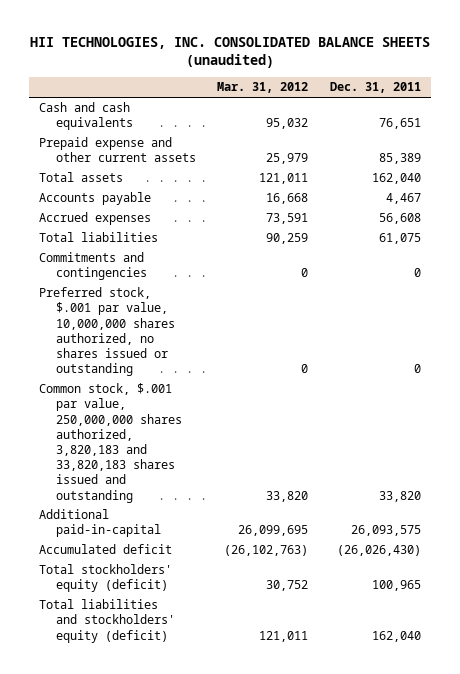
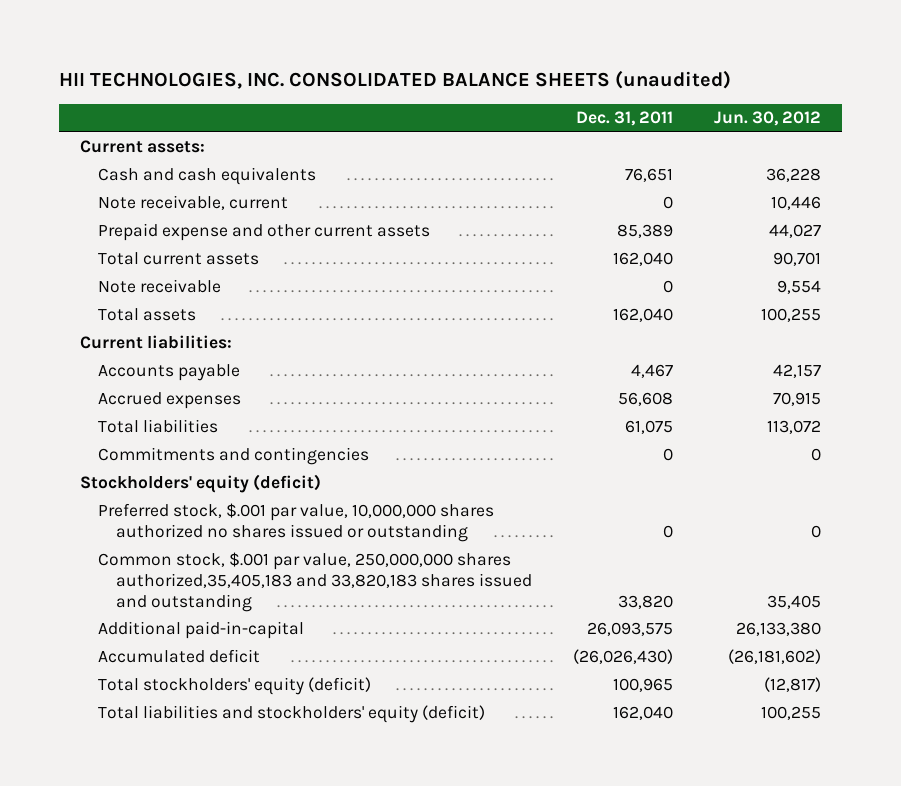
- | Mar. 31, 2012 | Dec. 31, 2011
+ | Dec. 31, 2011 | Jun. 30, 2012
+ Current assets:
+ Note receivable, current | 0 | 10,446
+ Total current assets | 162,040 | 90,701
+ Note receivable | 0 | 9,554
+ Current liabilities:
- Preferred stock, $.001 par value, 10,000,000 shares authorized, no shares issued or outstanding | 0 | 0
- Common stock, $.001 par value, 250,000,000 shares authorized, 3,820,183 and 33,820,183 shares issued and outstanding | 33,820 | 33,820
+ Stockholders' equity (deficit)
+ Preferred stock, $.001 par value, 10,000,000 shares authorized no shares issued or outstanding | 0 | 0
+ Common stock, $.001 par value, 250,000,000 shares authorized,35,405,183 and 33,820,183 shares issued and outstanding | 33,820 | 35,405

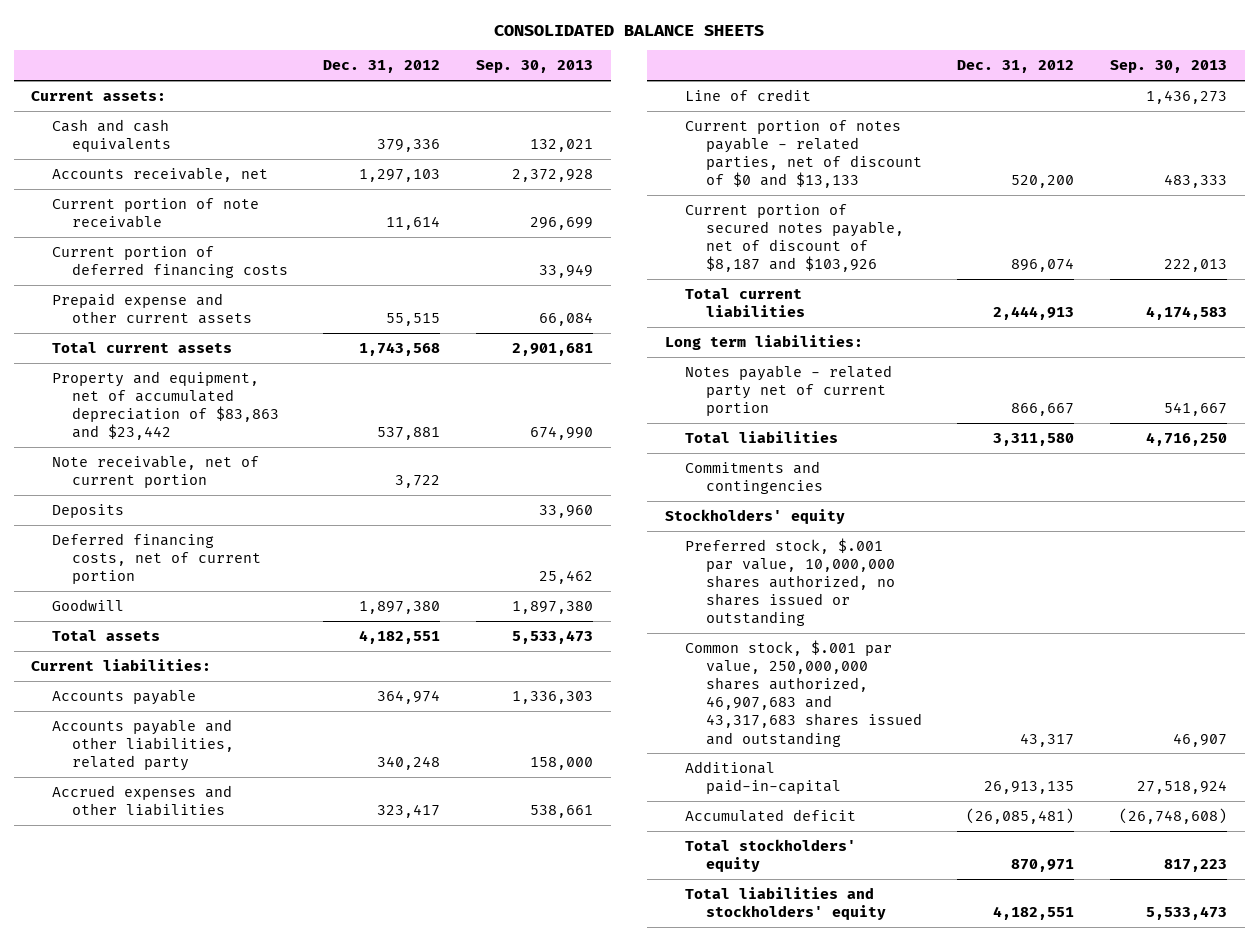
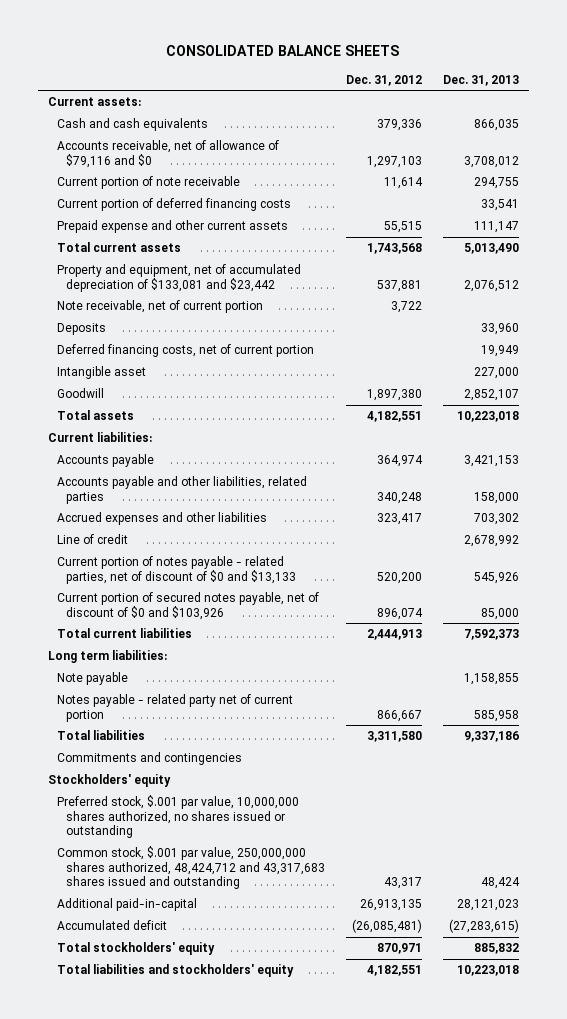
- | Dec. 31, 2012 | Sep. 30, 2013
+ | Dec. 31, 2012 | Dec. 31, 2013
- Accounts receivable, net | 1,297,103 | 2,372,928
+ Accounts receivable, net of allowance of $79,116 and $0 | 1,297,103 | 3,708,012
- Property and equipment, net of accumulated depreciation of $83,863 and $23,442 | 537,881 | 674,990
+ Property and equipment, net of accumulated depreciation of $133,081 and $23,442 | 537,881 | 2,076,512
+ Intangible asset | | 227,000
- Accounts payable and other liabilities, related party | 340,248 | 158,000
+ Accounts payable and other liabilities, related parties | 340,248 | 158,000
- Current portion of secured notes payable, net of discount of $8,187 and $103,926 | 896,074 | 222,013
+ Current portion of secured notes payable, net of discount of $0 and $103,926 | 896,074 | 85,000
+ Note payable | | 1,158,855
- Common stock, $.001 par value, 250,000,000 shares authorized, 46,907,683 and 43,317,683 shares issued and outstanding | 43,317 | 46,907
+ Common stock, $.001 par value, 250,000,000 shares authorized, 48,424,712 and 43,317,683 shares issued and outstanding | 43,317 | 48,424

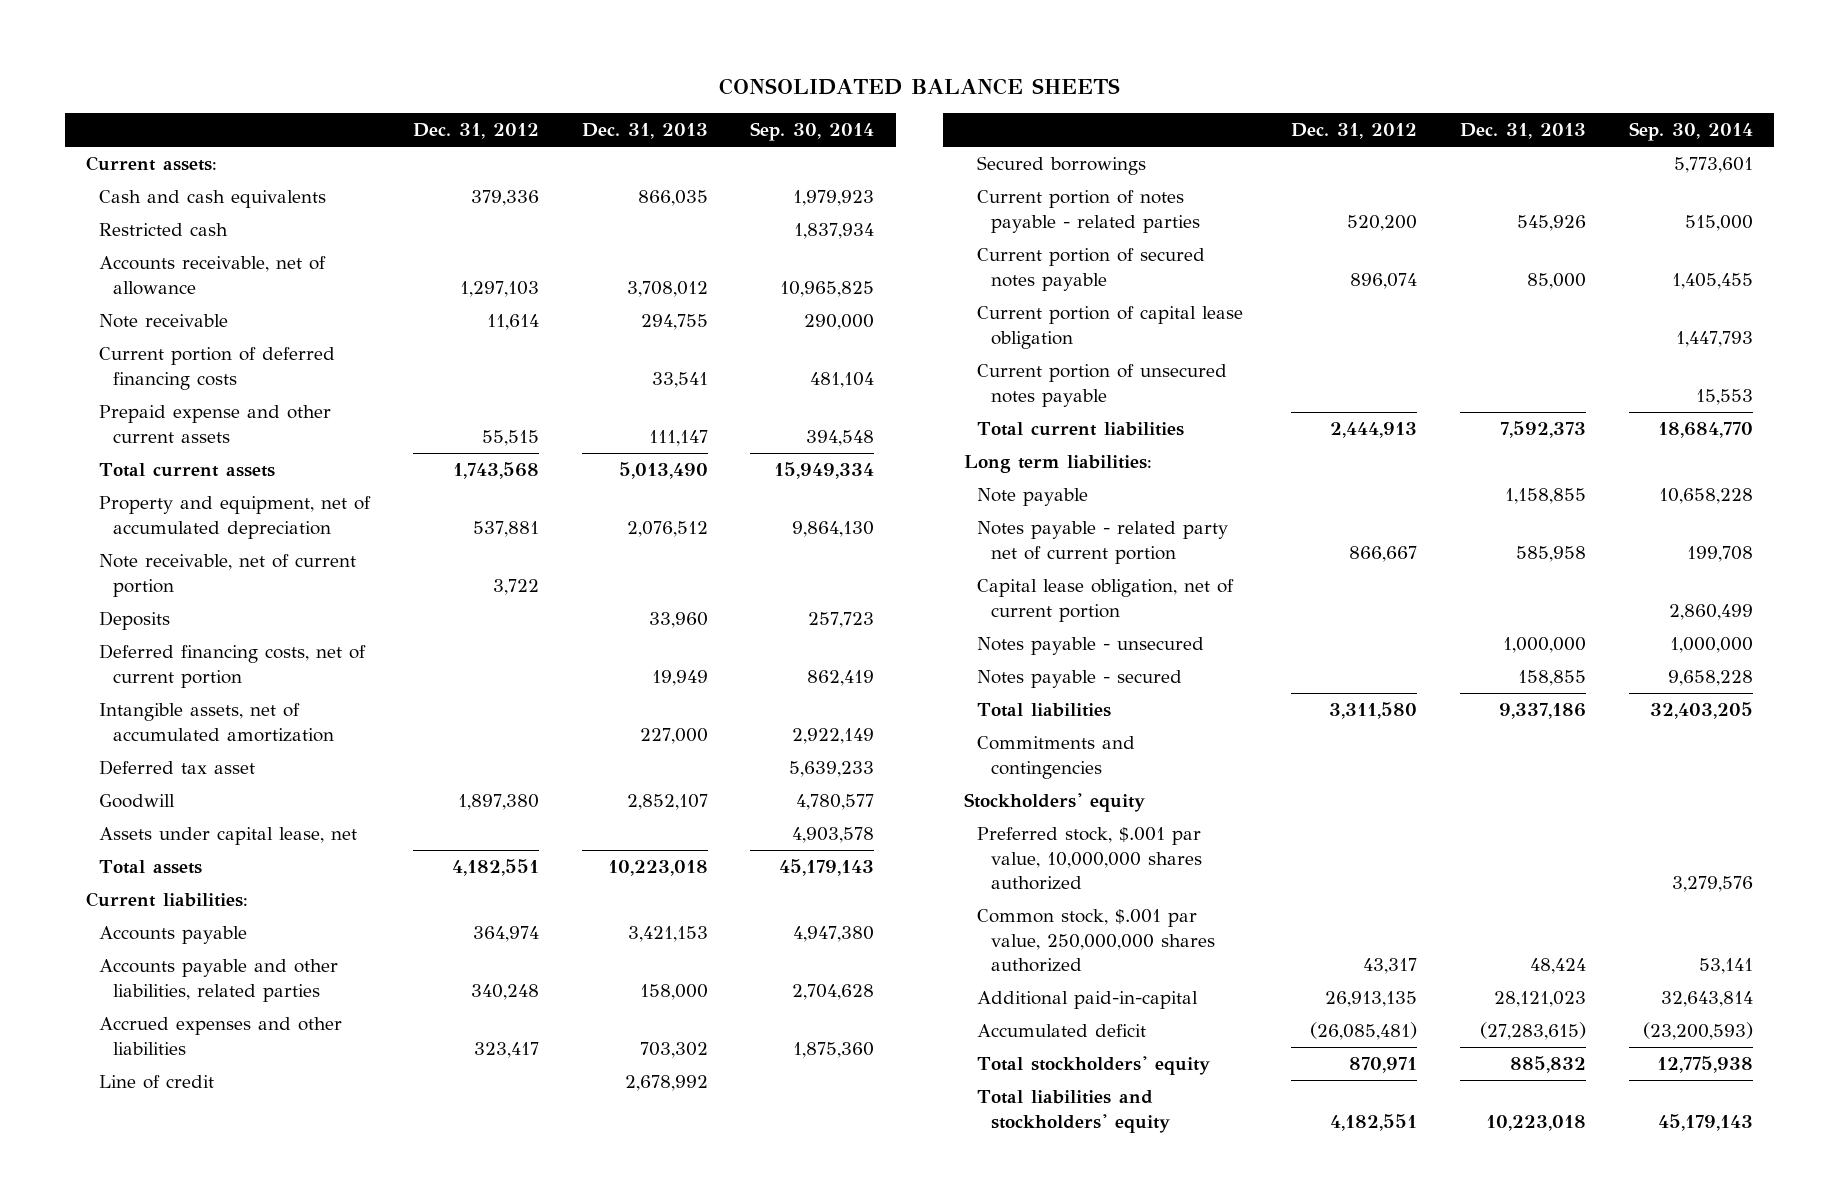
- | Dec. 31, 2012 | Dec. 31, 2013
+ | Dec. 31, 2012 | Dec. 31, 2013 | Sep. 30, 2014
- Accounts receivable, net of allowance of $79,116 and $0 | 1,297,103 | 3,708,012
- Current portion of note receivable | 11,614 | 294,755
+ Restricted cash | | | 1,837,934
+ Accounts receivable, net of allowance | 1,297,103 | 3,708,012 | 10,965,825
+ Note receivable | 11,614 | 294,755 | 290,000
- Property and equipment, net of accumulated depreciation of $133,081 and $23,442 | 537,881 | 2,076,512
+ Property and equipment, net of accumulated depreciation | 537,881 | 2,076,512 | 9,864,130
- Intangible asset | | 227,000
+ Intangible assets, net of accumulated amortization | | 227,000 | 2,922,149
+ Deferred tax asset | | | 5,639,233
+ Assets under capital lease, net | | | 4,903,578
- Current portion of notes payable - related parties, net of discount of $0 and $13,133 | 520,200 | 545,926
- Current portion of secured notes payable, net of discount of $0 and $103,926 | 896,074 | 85,000
+ Secured borrowings | | | 5,773,601
+ Current portion of notes payable - related parties | 520,200 | 545,926 | 515,000
+ Current portion of secured notes payable | 896,074 | 85,000 | 1,405,455
+ Current portion of capital lease obligation | | | 1,447,793
+ Current portion of unsecured notes payable | | | 15,553
+ Capital lease obligation, net of current portion | | | 2,860,499
+ Notes payable - unsecured | | 1,000,000 | 1,000,000
+ Notes payable - secured | | 158,855 | 9,658,228
- Preferred stock, $.001 par value, 10,000,000 shares authorized, no shares issued or outstanding
- Common stock, $.001 par value, 250,000,000 shares authorized, 48,424,712 and 43,317,683 shares issued and outstanding | 43,317 | 48,424
+ Preferred stock, $.001 par value, 10,000,000 shares authorized | | | 3,279,576
+ Common stock, $.001 par value, 250,000,000 shares authorized | 43,317 | 48,424 | 53,141

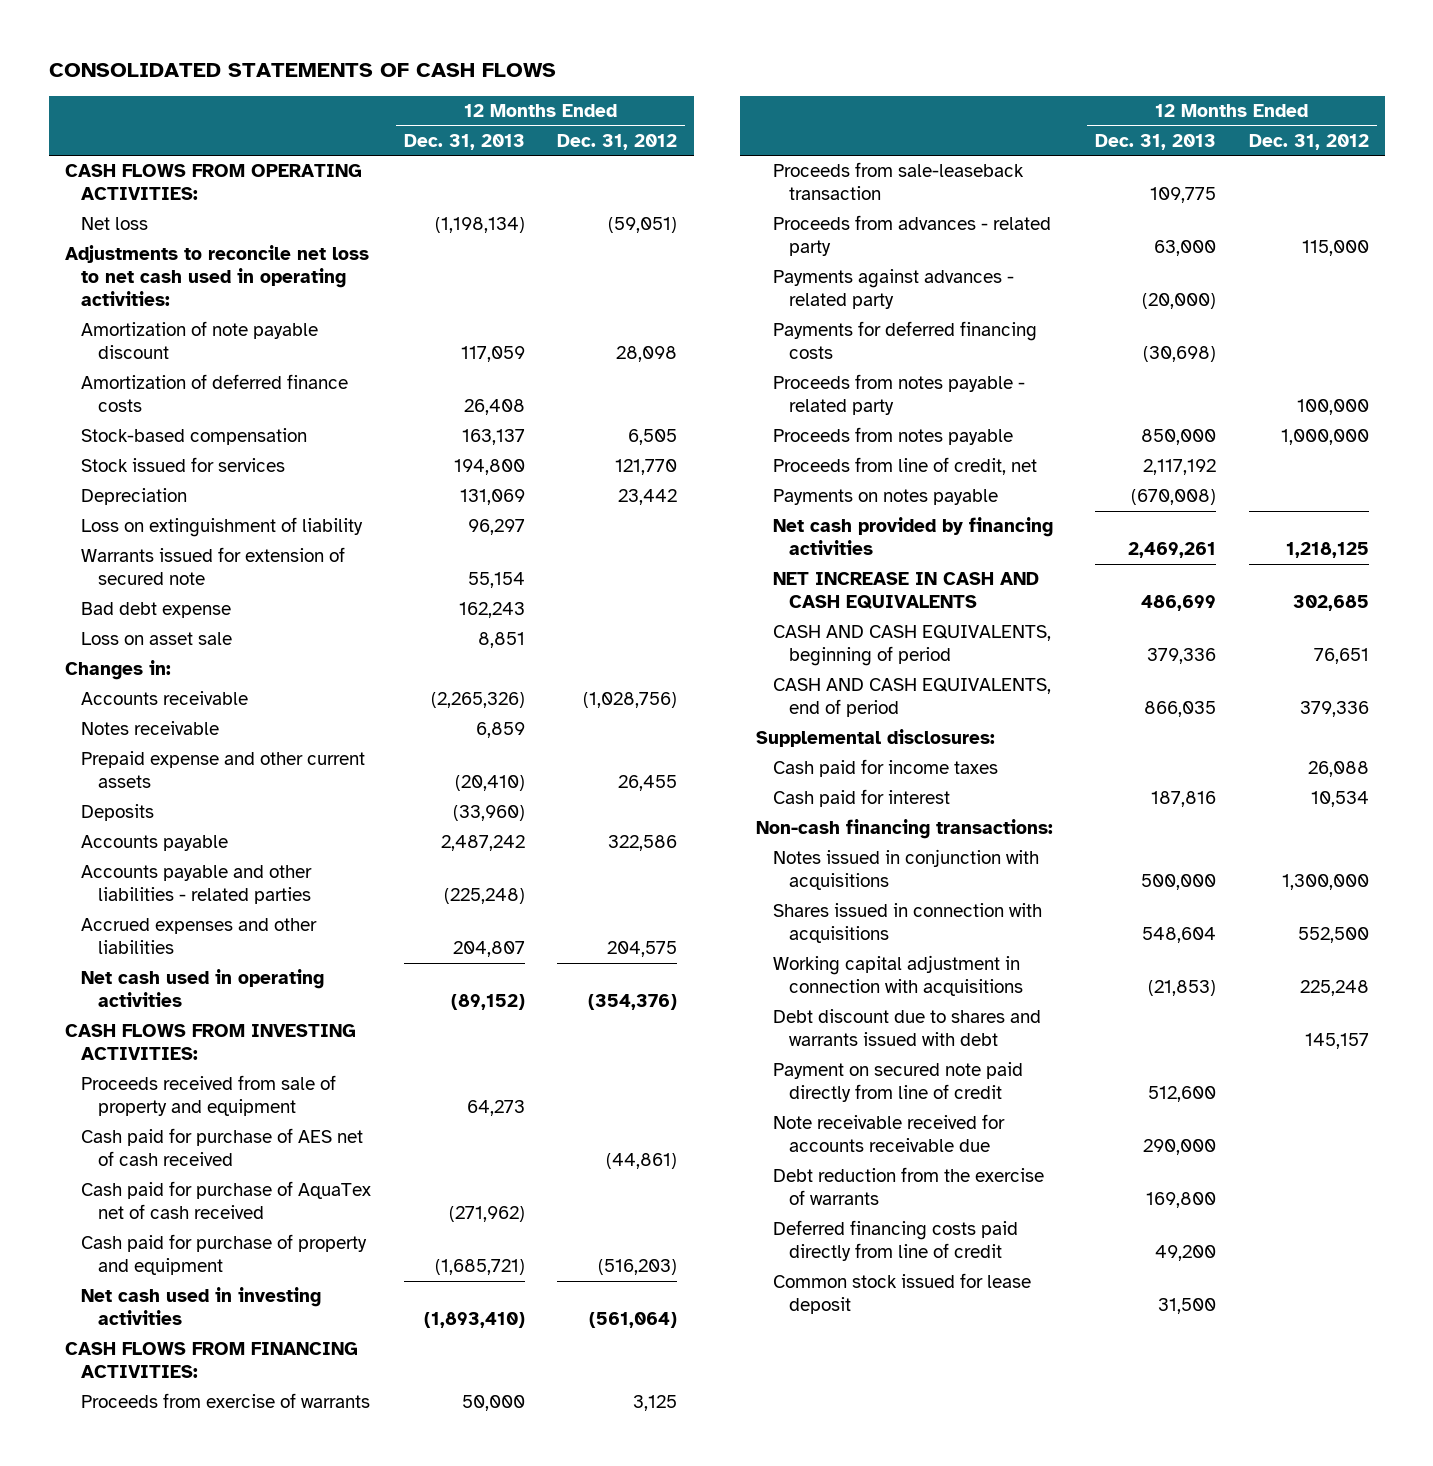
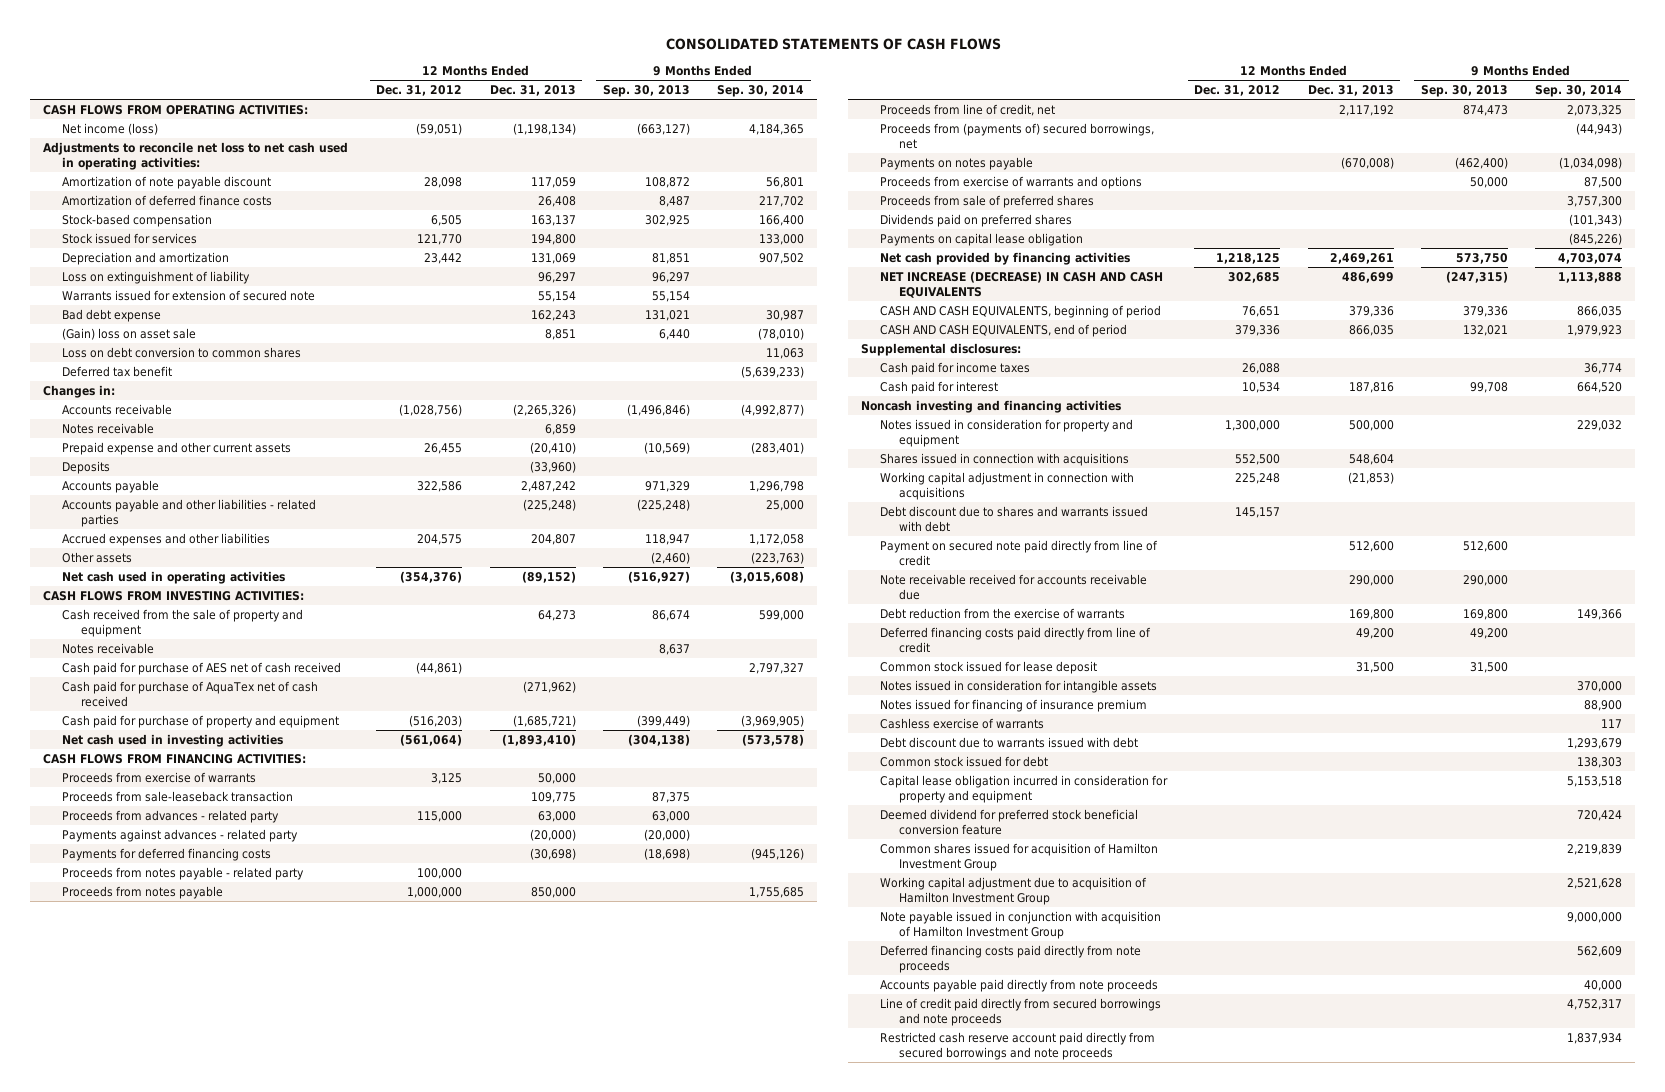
- | 12 Months Ended Dec. 31, 2013 | 12 Months Ended Dec. 31, 2012
+ | 12 Months Ended Dec. 31, 2012 | 12 Months Ended Dec. 31, 2013 | 9 Months Ended Sep. 30, 2013 | 9 Months Ended Sep. 30, 2014
- Net loss | (1,198,134) | (59,051)
+ Net income (loss) | (59,051) | (1,198,134) | (663,127) | 4,184,365
- Depreciation | 131,069 | 23,442
+ Depreciation and amortization | 23,442 | 131,069 | 81,851 | 907,502
- Loss on asset sale | 8,851 |
+ (Gain) loss on asset sale | | 8,851 | 6,440 | (78,010)
+ Loss on debt conversion to common shares | | | | 11,063
+ Deferred tax benefit | | | | (5,639,233)
+ Other assets | | | (2,460) | (223,763)
- Proceeds received from sale of property and equipment | 64,273 |
+ Cash received from the sale of property and equipment | | 64,273 | 86,674 | 599,000
+ Notes receivable | | | 8,637 |
+ Proceeds from (payments of) secured borrowings, net | | | | (44,943)
+ Proceeds from exercise of warrants and options | | | 50,000 | 87,500
+ Proceeds from sale of preferred shares | | | | 3,757,300
+ Dividends paid on preferred shares | | | | (101,343)
+ Payments on capital lease obligation | | | | (845,226)
- NET INCREASE IN CASH AND CASH EQUIVALENTS | 486,699 | 302,685
+ NET INCREASE (DECREASE) IN CASH AND CASH EQUIVALENTS | 302,685 | 486,699 | (247,315) | 1,113,888
- Non-cash financing transactions:
- Notes issued in conjunction with acquisitions | 500,000 | 1,300,000
+ Noncash investing and financing activities
+ Notes issued in consideration for property and equipment | 1,300,000 | 500,000 | | 229,032
+ Notes issued in consideration for intangible assets | | | | 370,000
+ Notes issued for financing of insurance premium | | | | 88,900
+ Cashless exercise of warrants | | | | 117
+ Debt discount due to warrants issued with debt | | | | 1,293,679
+ Common stock issued for debt | | | | 138,303
+ Capital lease obligation incurred in consideration for property and equipment | | | | 5,153,518
+ Deemed dividend for preferred stock beneficial conversion feature | | | | 720,424
+ Common shares issued for acquisition of Hamilton Investment Group | | | | 2,219,839
+ Working capital adjustment due to acquisition of Hamilton Investment Group | | | | 2,521,628
+ Note payable issued in conjunction with acquisition of Hamilton Investment Group | | | | 9,000,000
+ Deferred financing costs paid directly from note proceeds | | | | 562,609
+ Accounts payable paid directly from note proceeds | | | | 40,000
+ Line of credit paid directly from secured borrowings and note proceeds | | | | 4,752,317
+ Restricted cash reserve account paid directly from secured borrowings and note proceeds | | | | 1,837,934

